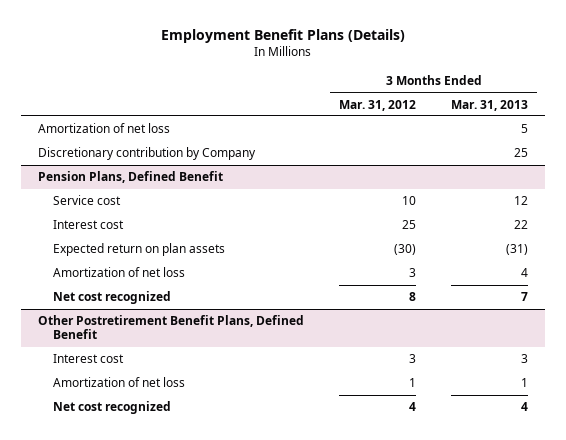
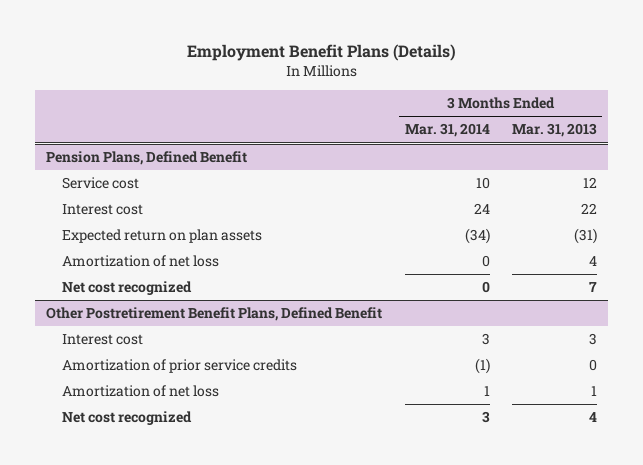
- | 3 Months Ended Mar. 31, 2012 | 3 Months Ended Mar. 31, 2013
+ | 3 Months Ended Mar. 31, 2014 | 3 Months Ended Mar. 31, 2013
- Amortization of net loss | | 5
- Discretionary contribution by Company | | 25
@ Other Postretirement Benefit Plans, Defined Benefit
+ Amortization of prior service credits | (1) | 0

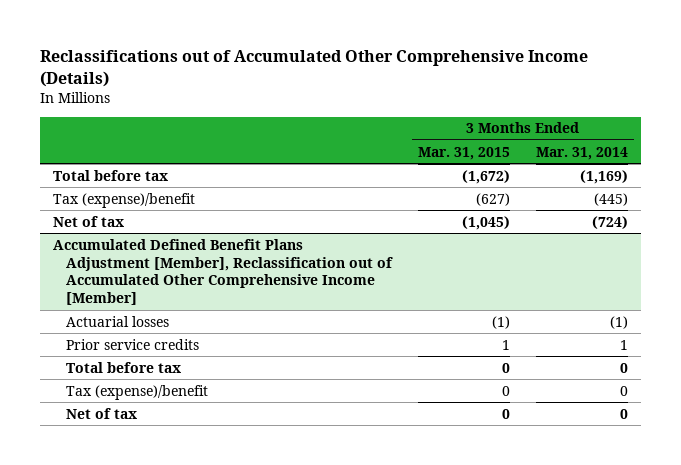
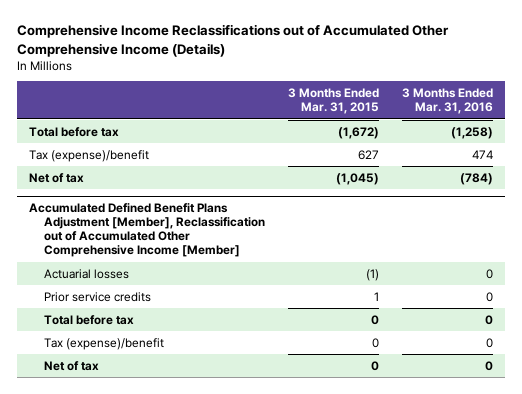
- Reclassifications out of Accumulated Other Comprehensive Income (Details)
+ Comprehensive Income Reclassifications out of Accumulated Other Comprehensive Income (Details)
- | 3 Months Ended Mar. 31, 2015 | 3 Months Ended Mar. 31, 2014
+ | 3 Months Ended Mar. 31, 2015 | 3 Months Ended Mar. 31, 2016
- Tax (expense)/benefit | (627) | (445)
+ Tax (expense)/benefit | 627 | 474

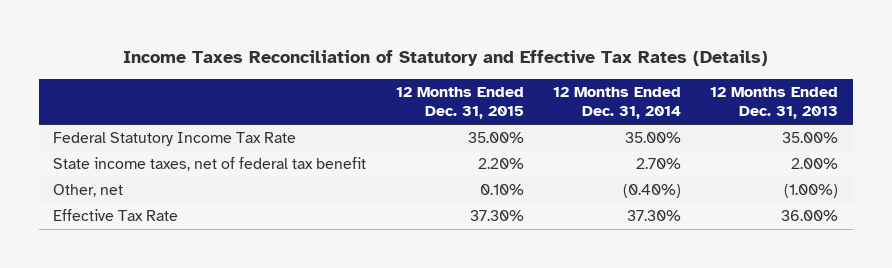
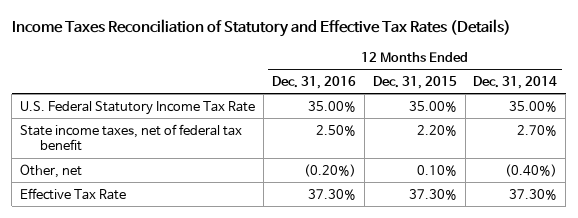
- | 12 Months Ended Dec. 31, 2015 | 12 Months Ended Dec. 31, 2014 | 12 Months Ended Dec. 31, 2013
+ | 12 Months Ended Dec. 31, 2016 | 12 Months Ended Dec. 31, 2015 | 12 Months Ended Dec. 31, 2014
- Federal Statutory Income Tax Rate | 35.00% | 35.00% | 35.00%
+ U.S. Federal Statutory Income Tax Rate | 35.00% | 35.00% | 35.00%

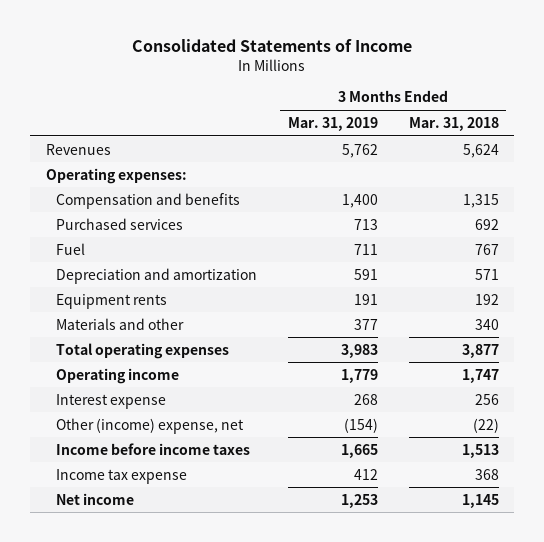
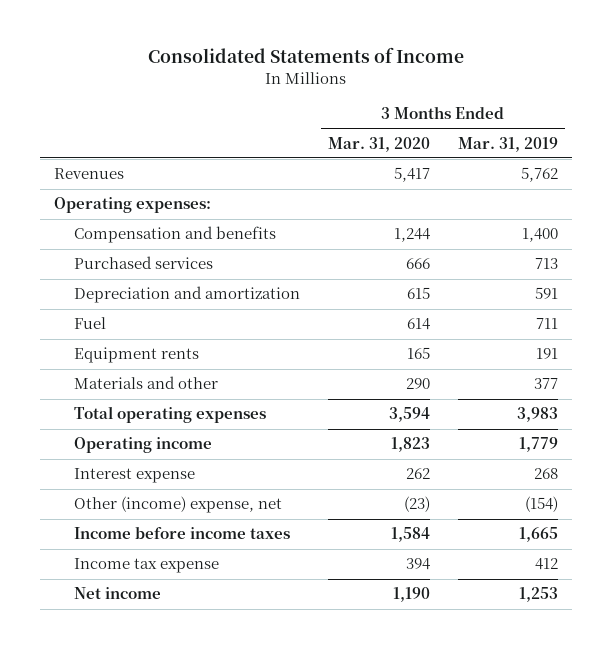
- | 3 Months Ended Mar. 31, 2019 | 3 Months Ended Mar. 31, 2018
+ | 3 Months Ended Mar. 31, 2020 | 3 Months Ended Mar. 31, 2019
moved down: Fuel | 614 | 711

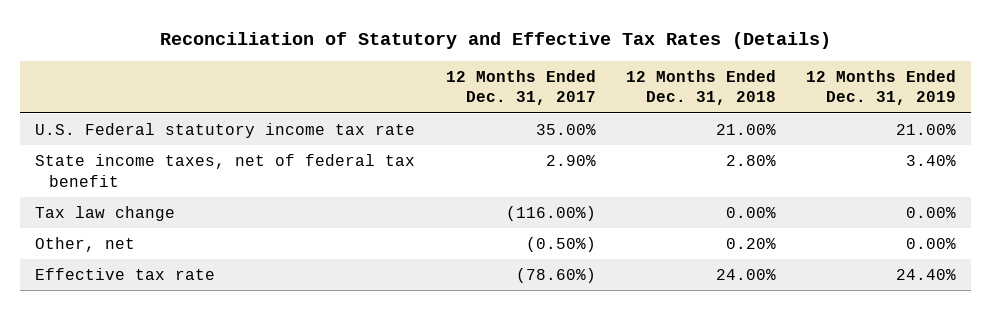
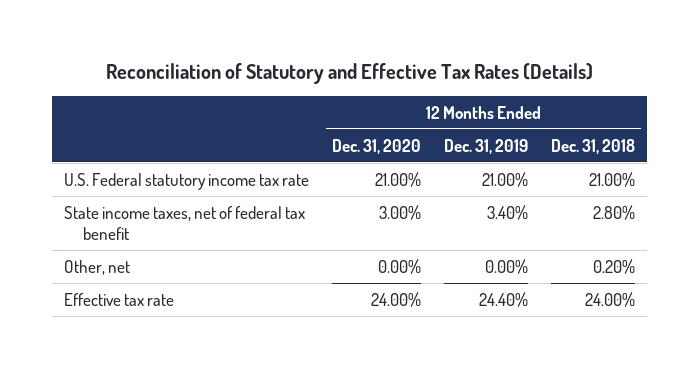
- | 12 Months Ended Dec. 31, 2017 | 12 Months Ended Dec. 31, 2018 | 12 Months Ended Dec. 31, 2019
+ | 12 Months Ended Dec. 31, 2020 | 12 Months Ended Dec. 31, 2019 | 12 Months Ended Dec. 31, 2018
- Tax law change | (116.00%) | 0.00% | 0.00%

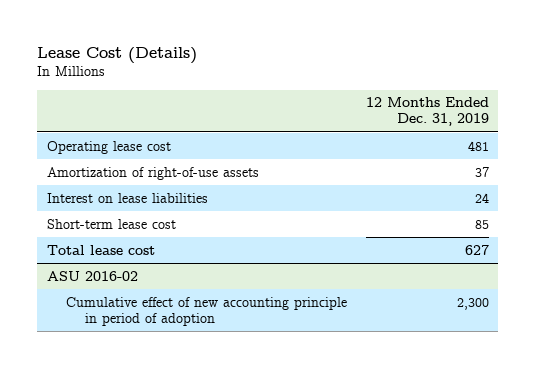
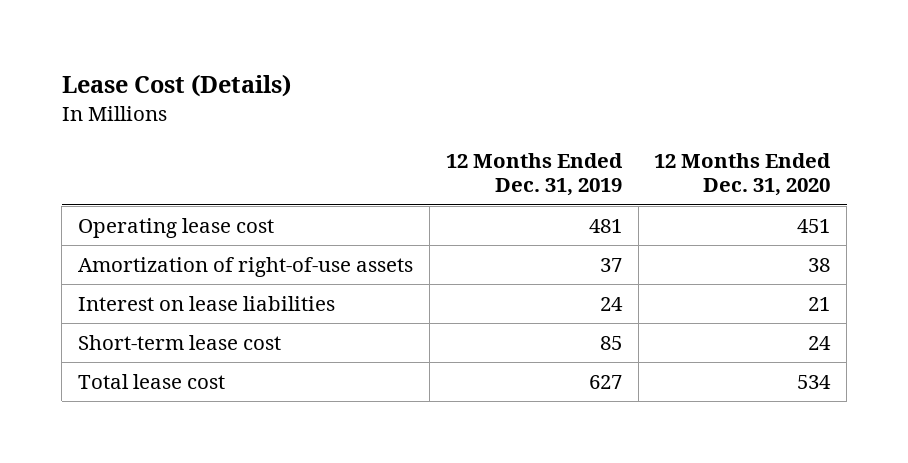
- | 12 Months Ended Dec. 31, 2019
+ | 12 Months Ended Dec. 31, 2019 | 12 Months Ended Dec. 31, 2020
- ASU 2016-02
- Cumulative effect of new accounting principle in period of adoption | 2,300

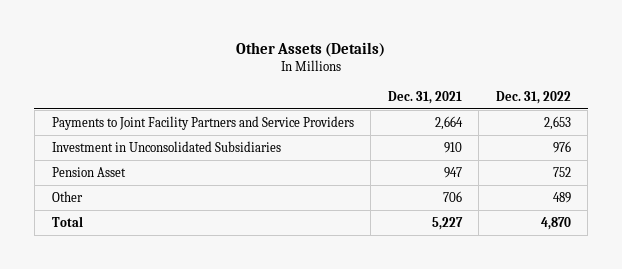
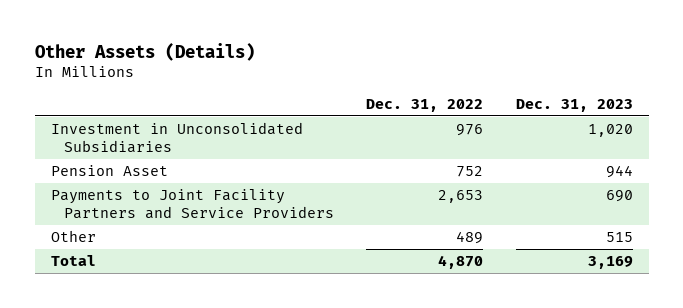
- | Dec. 31, 2021 | Dec. 31, 2022
+ | Dec. 31, 2022 | Dec. 31, 2023
moved down: Payments to Joint Facility Partners and Service Providers | 2,653 | 690

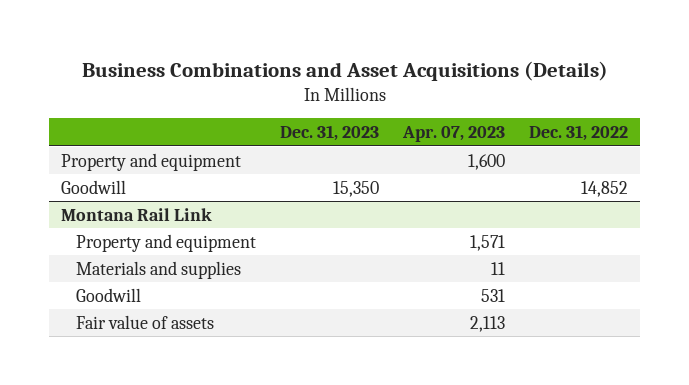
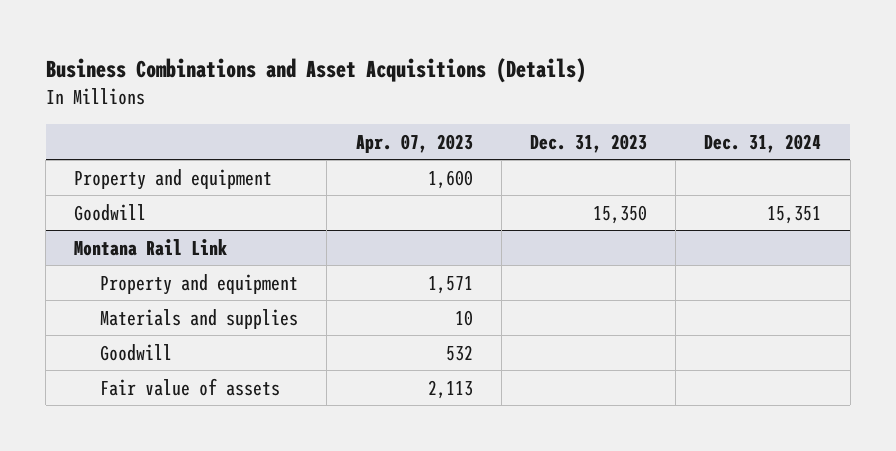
- | Dec. 31, 2023 | Apr. 07, 2023 | Dec. 31, 2022
+ | Apr. 07, 2023 | Dec. 31, 2023 | Dec. 31, 2024
@ Montana Rail Link
- Materials and supplies | | 11 |
- Goodwill | | 531 |
+ Materials and supplies | 10 | |
+ Goodwill | 532 | |

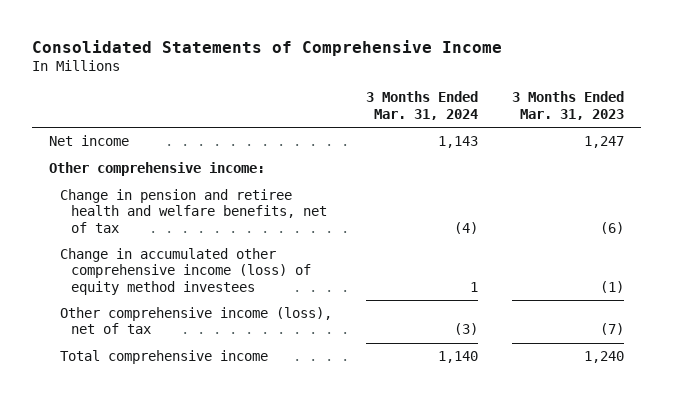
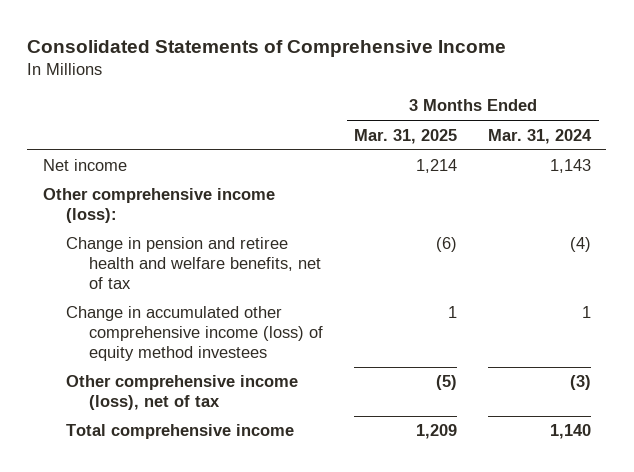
- | 3 Months Ended Mar. 31, 2024 | 3 Months Ended Mar. 31, 2023
+ | 3 Months Ended Mar. 31, 2025 | 3 Months Ended Mar. 31, 2024
- Other comprehensive income:
+ Other comprehensive income (loss):

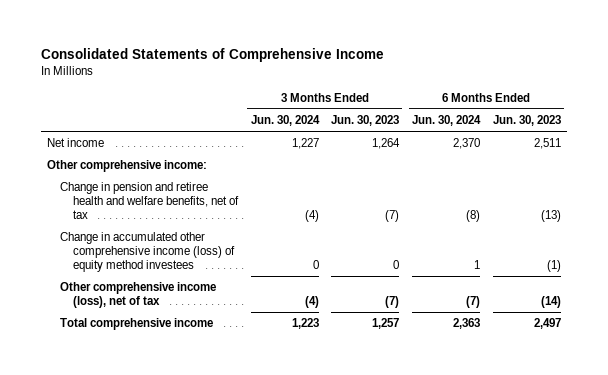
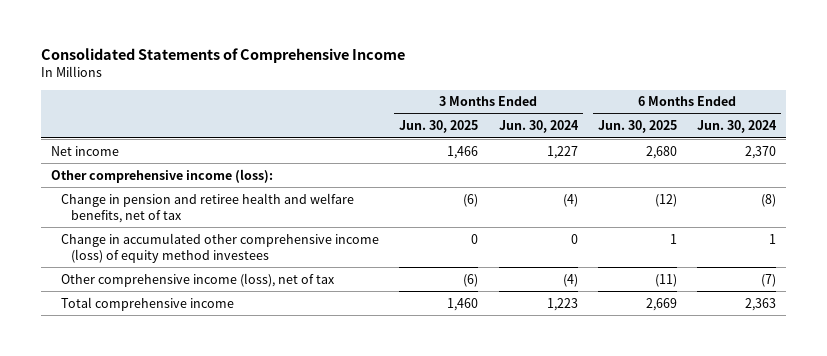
- | 3 Months Ended Jun. 30, 2024 | 3 Months Ended Jun. 30, 2023 | 6 Months Ended Jun. 30, 2024 | 6 Months Ended Jun. 30, 2023
+ | 3 Months Ended Jun. 30, 2025 | 3 Months Ended Jun. 30, 2024 | 6 Months Ended Jun. 30, 2025 | 6 Months Ended Jun. 30, 2024
- Other comprehensive income:
+ Other comprehensive income (loss):

